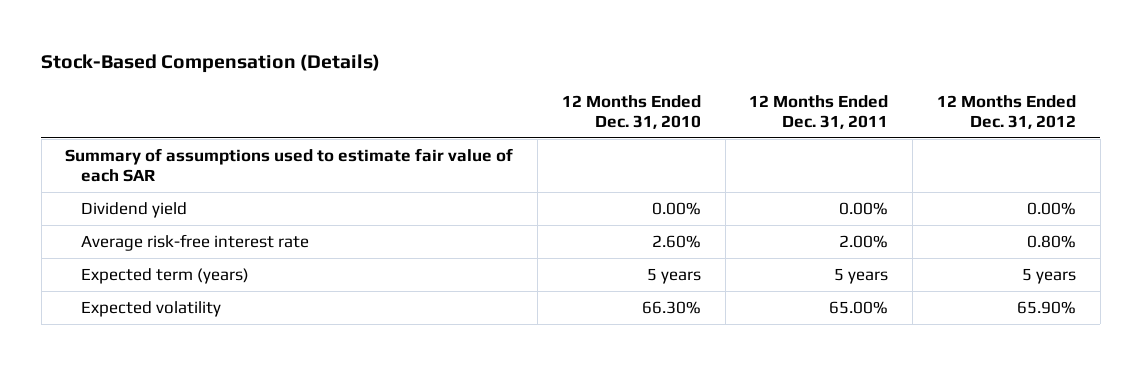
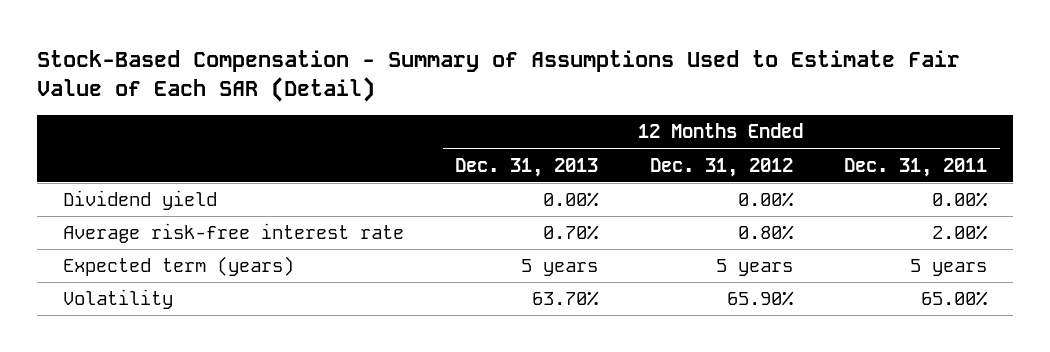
- Stock-Based Compensation (Details)
+ Stock-Based Compensation - Summary of Assumptions Used to Estimate Fair Value of Each SAR (Detail)
- | 12 Months Ended Dec. 31, 2010 | 12 Months Ended Dec. 31, 2011 | 12 Months Ended Dec. 31, 2012
+ | 12 Months Ended Dec. 31, 2013 | 12 Months Ended Dec. 31, 2012 | 12 Months Ended Dec. 31, 2011
- Summary of assumptions used to estimate fair value of each SAR
- Expected volatility | 66.30% | 65.00% | 65.90%
+ Volatility | 63.70% | 65.90% | 65.00%

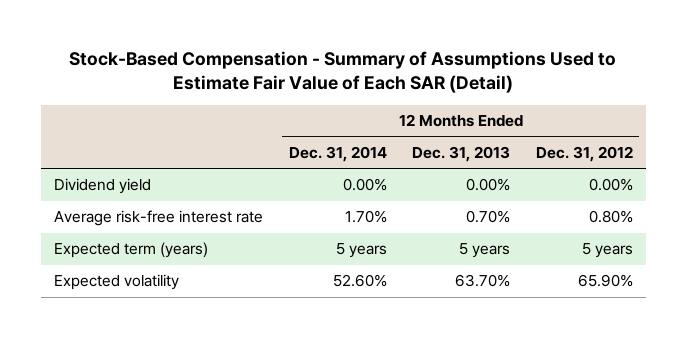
- | 12 Months Ended Dec. 31, 2013 | 12 Months Ended Dec. 31, 2012 | 12 Months Ended Dec. 31, 2011
+ | 12 Months Ended Dec. 31, 2014 | 12 Months Ended Dec. 31, 2013 | 12 Months Ended Dec. 31, 2012
- Volatility | 63.70% | 65.90% | 65.00%
+ Expected volatility | 52.60% | 63.70% | 65.90%

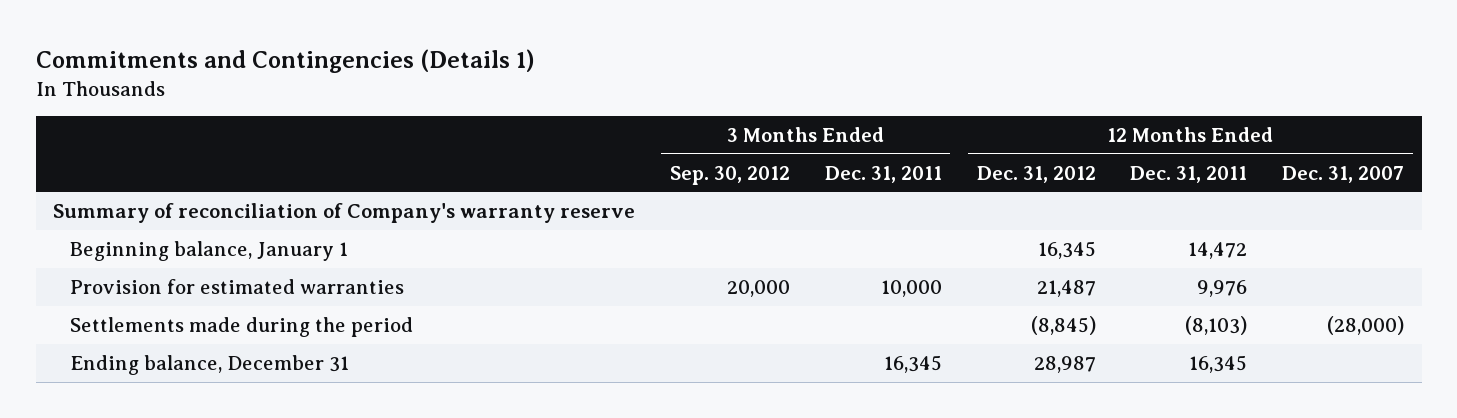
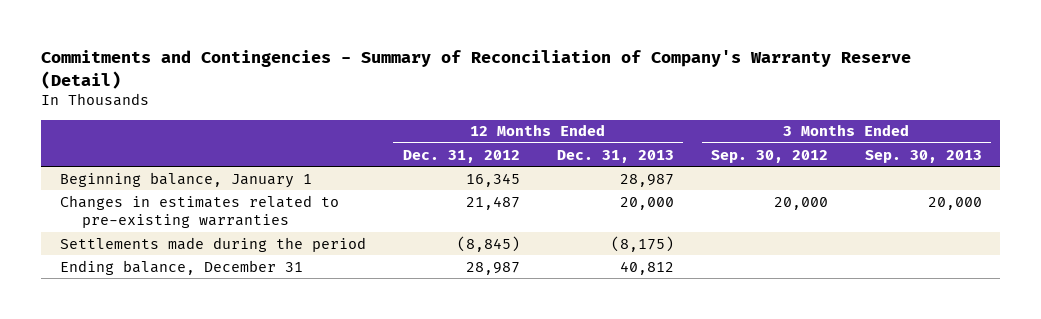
- Commitments and Contingencies (Details 1)
+ Commitments and Contingencies - Summary of Reconciliation of Company's Warranty Reserve (Detail)
- | 3 Months Ended Sep. 30, 2012 | 3 Months Ended Dec. 31, 2011 | 12 Months Ended Dec. 31, 2012 | 12 Months Ended Dec. 31, 2011 | 12 Months Ended Dec. 31, 2007
+ | 12 Months Ended Dec. 31, 2012 | 12 Months Ended Dec. 31, 2013 | 3 Months Ended Sep. 30, 2012 | 3 Months Ended Sep. 30, 2013
- Summary of reconciliation of Company's warranty reserve
- Provision for estimated warranties | 20,000 | 10,000 | 21,487 | 9,976 |
+ Changes in estimates related to pre-existing warranties | 21,487 | 20,000 | 20,000 | 20,000

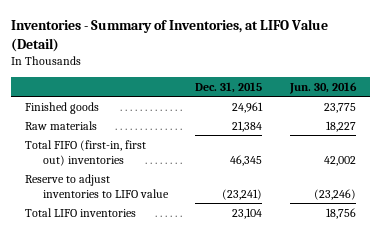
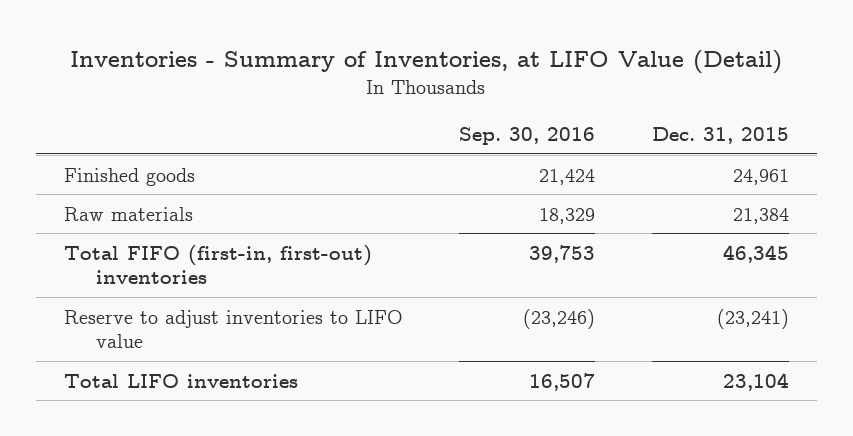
- | Dec. 31, 2015 | Jun. 30, 2016
+ | Sep. 30, 2016 | Dec. 31, 2015
- Total FIFO (first-in, first out) inventories | 46,345 | 42,002
+ Total FIFO (first-in, first-out) inventories | 39,753 | 46,345

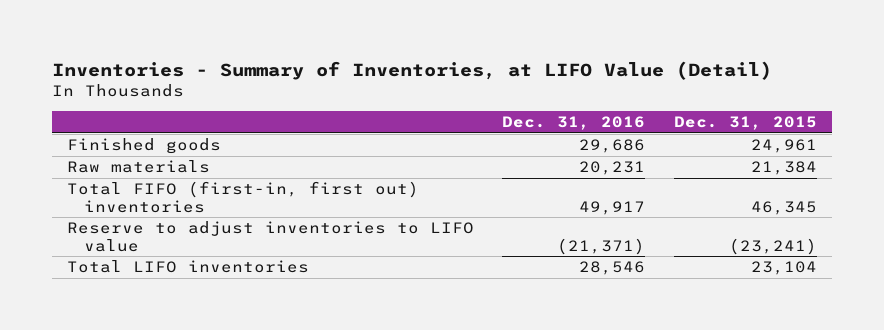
- | Sep. 30, 2016 | Dec. 31, 2015
+ | Dec. 31, 2016 | Dec. 31, 2015
- Total FIFO (first-in, first-out) inventories | 39,753 | 46,345
+ Total FIFO (first-in, first out) inventories | 49,917 | 46,345

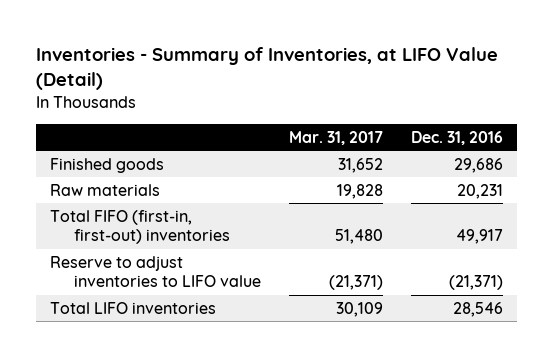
- | Dec. 31, 2016 | Dec. 31, 2015
+ | Mar. 31, 2017 | Dec. 31, 2016
- Total FIFO (first-in, first out) inventories | 49,917 | 46,345
+ Total FIFO (first-in, first-out) inventories | 51,480 | 49,917

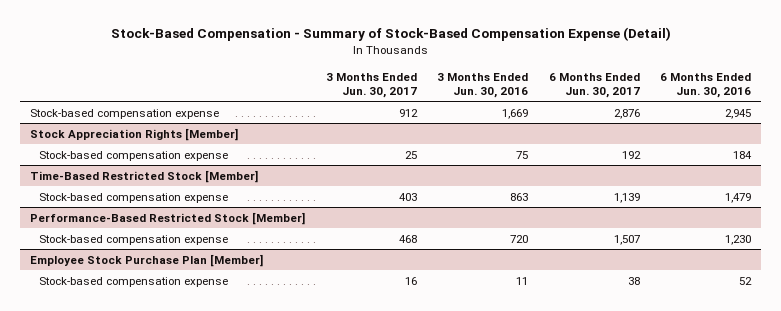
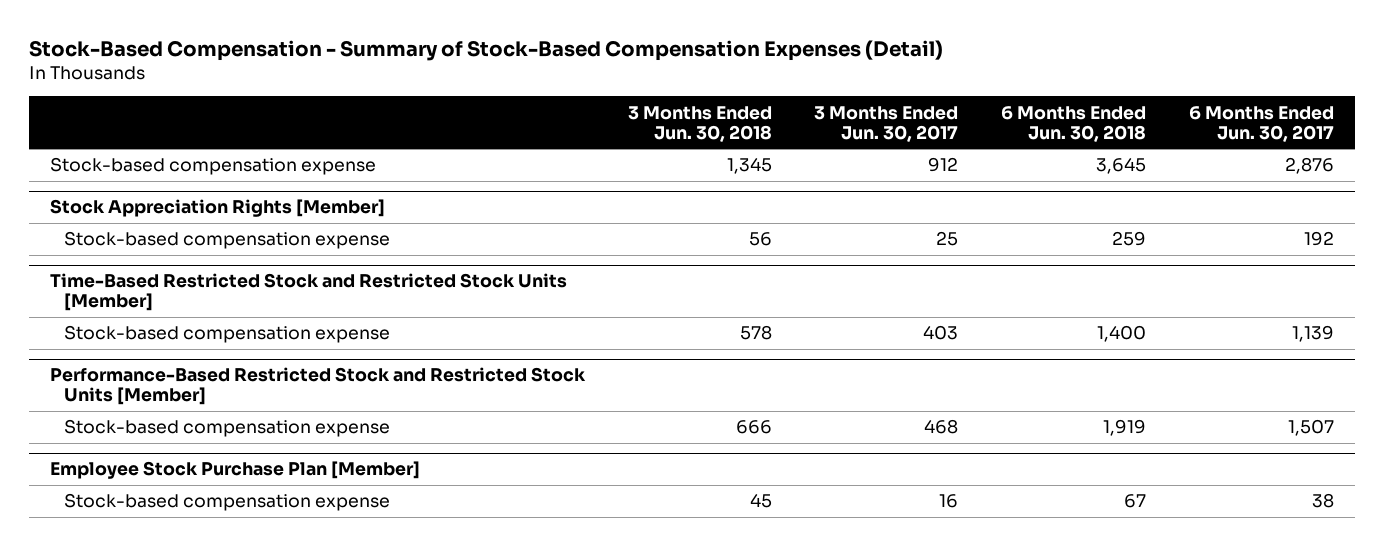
- Stock-Based Compensation - Summary of Stock-Based Compensation Expense (Detail)
+ Stock-Based Compensation - Summary of Stock-Based Compensation Expenses (Detail)
- | 3 Months Ended Jun. 30, 2017 | 3 Months Ended Jun. 30, 2016 | 6 Months Ended Jun. 30, 2017 | 6 Months Ended Jun. 30, 2016
+ | 3 Months Ended Jun. 30, 2018 | 3 Months Ended Jun. 30, 2017 | 6 Months Ended Jun. 30, 2018 | 6 Months Ended Jun. 30, 2017
- Time-Based Restricted Stock [Member]
+ Time-Based Restricted Stock and Restricted Stock Units [Member]
- Performance-Based Restricted Stock [Member]
+ Performance-Based Restricted Stock and Restricted Stock Units [Member]

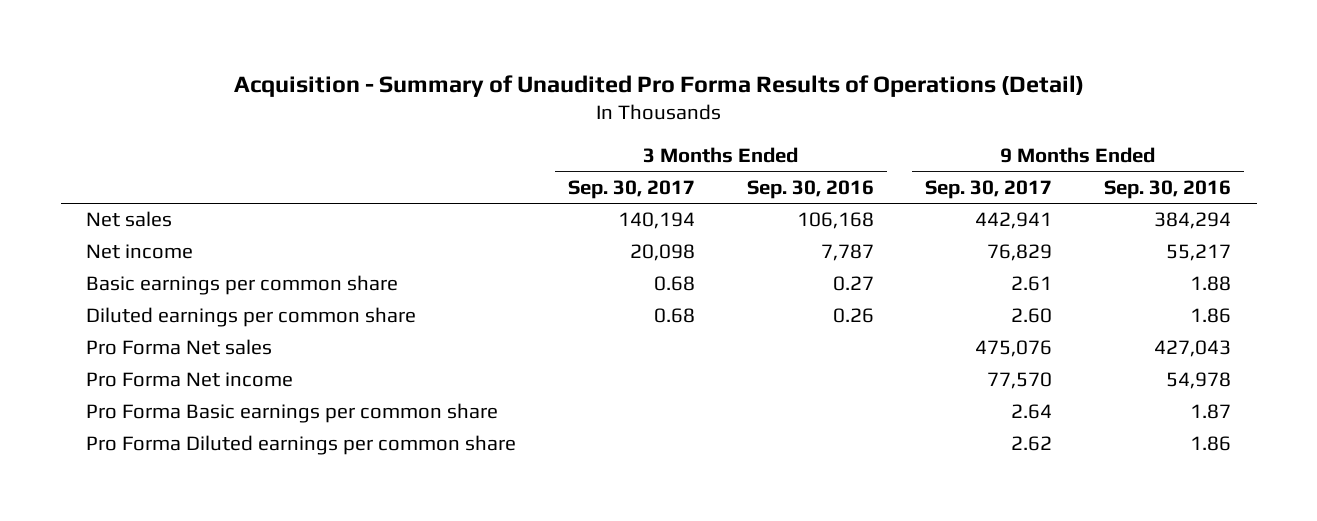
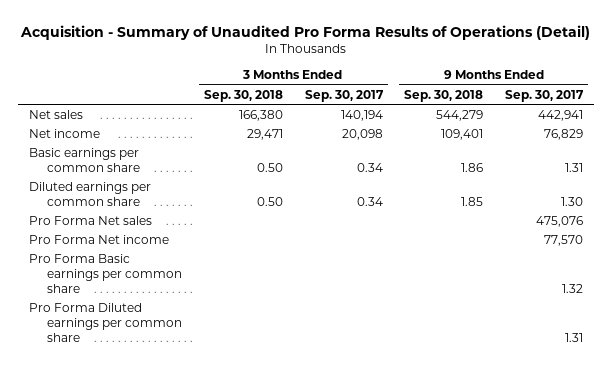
- | 3 Months Ended Sep. 30, 2017 | 3 Months Ended Sep. 30, 2016 | 9 Months Ended Sep. 30, 2017 | 9 Months Ended Sep. 30, 2016
+ | 3 Months Ended Sep. 30, 2018 | 3 Months Ended Sep. 30, 2017 | 9 Months Ended Sep. 30, 2018 | 9 Months Ended Sep. 30, 2017
- Basic earnings per common share | 0.68 | 0.27 | 2.61 | 1.88
- Diluted earnings per common share | 0.68 | 0.26 | 2.60 | 1.86
+ Basic earnings per common share | 0.50 | 0.34 | 1.86 | 1.31
+ Diluted earnings per common share | 0.50 | 0.34 | 1.85 | 1.30
- Pro Forma Basic earnings per common share | | | 2.64 | 1.87
- Pro Forma Diluted earnings per common share | | | 2.62 | 1.86
+ Pro Forma Basic earnings per common share | | | | 1.32
+ Pro Forma Diluted earnings per common share | | | | 1.31

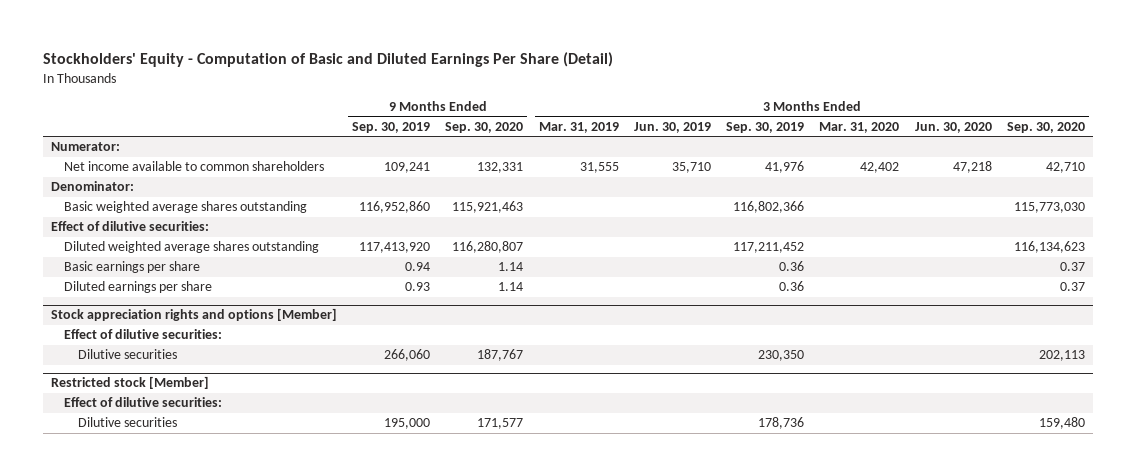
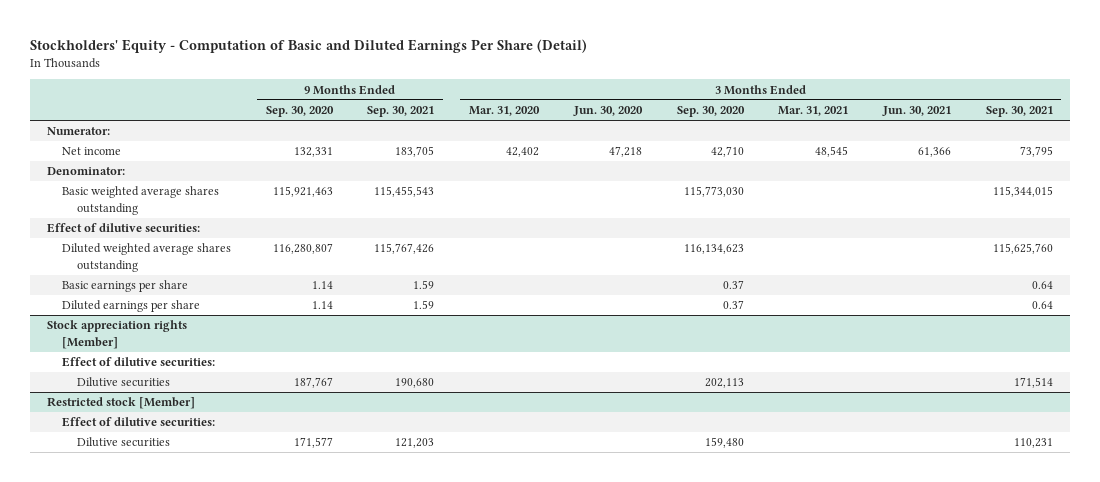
- | 9 Months Ended Sep. 30, 2019 | 9 Months Ended Sep. 30, 2020 | 3 Months Ended Mar. 31, 2019 | 3 Months Ended Jun. 30, 2019 | 3 Months Ended Sep. 30, 2019 | 3 Months Ended Mar. 31, 2020 | 3 Months Ended Jun. 30, 2020 | 3 Months Ended Sep. 30, 2020
+ | 9 Months Ended Sep. 30, 2020 | 9 Months Ended Sep. 30, 2021 | 3 Months Ended Mar. 31, 2020 | 3 Months Ended Jun. 30, 2020 | 3 Months Ended Sep. 30, 2020 | 3 Months Ended Mar. 31, 2021 | 3 Months Ended Jun. 30, 2021 | 3 Months Ended Sep. 30, 2021
- Net income available to common shareholders | 109,241 | 132,331 | 31,555 | 35,710 | 41,976 | 42,402 | 47,218 | 42,710
+ Net income | 132,331 | 183,705 | 42,402 | 47,218 | 42,710 | 48,545 | 61,366 | 73,795
- Stock appreciation rights and options [Member]
+ Stock appreciation rights [Member]

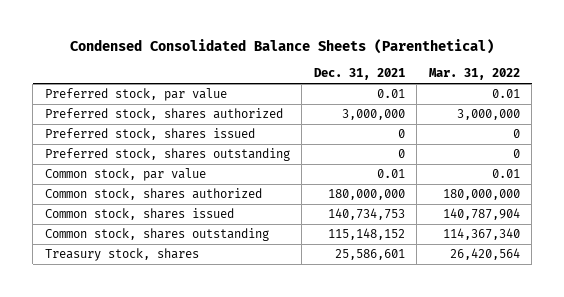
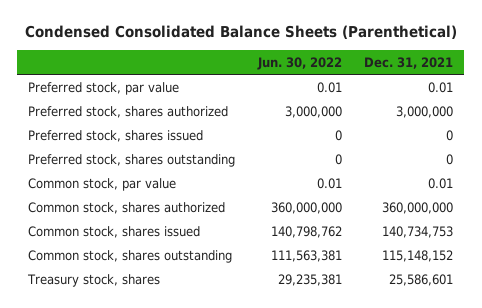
- | Dec. 31, 2021 | Mar. 31, 2022
+ | Jun. 30, 2022 | Dec. 31, 2021
- Common stock, shares authorized | 180,000,000 | 180,000,000
+ Common stock, shares authorized | 360,000,000 | 360,000,000

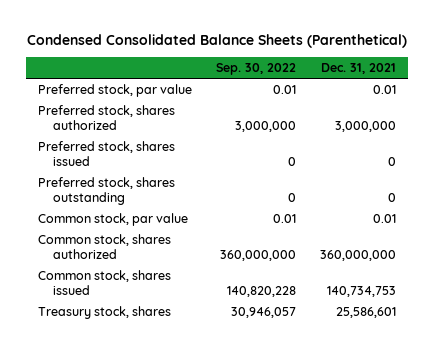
- | Jun. 30, 2022 | Dec. 31, 2021
+ | Sep. 30, 2022 | Dec. 31, 2021
- Common stock, shares outstanding | 111,563,381 | 115,148,152

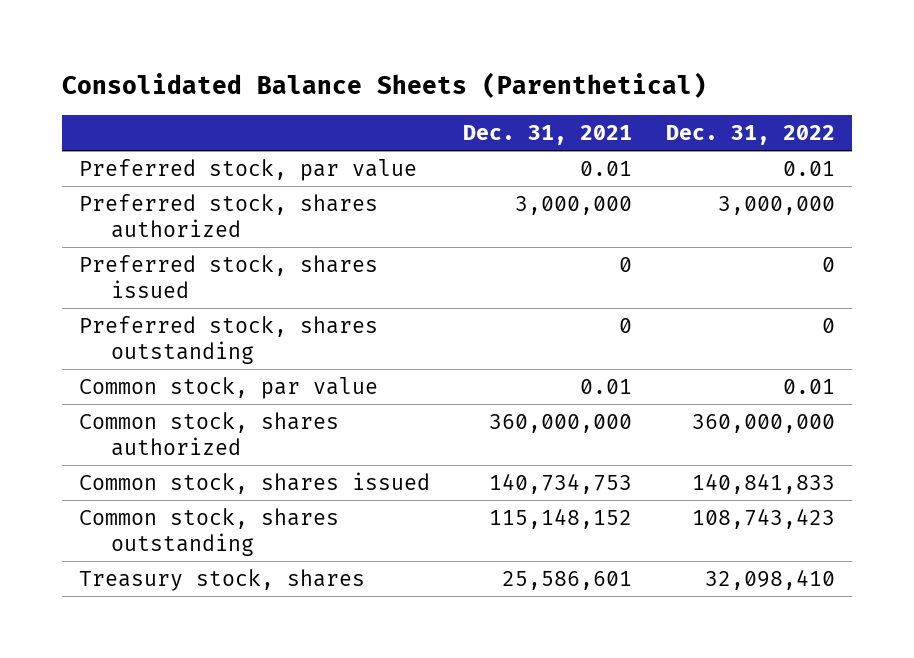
- Condensed Consolidated Balance Sheets (Parenthetical)
+ Consolidated Balance Sheets (Parenthetical)
- | Sep. 30, 2022 | Dec. 31, 2021
+ | Dec. 31, 2021 | Dec. 31, 2022
+ Common stock, shares outstanding | 115,148,152 | 108,743,423

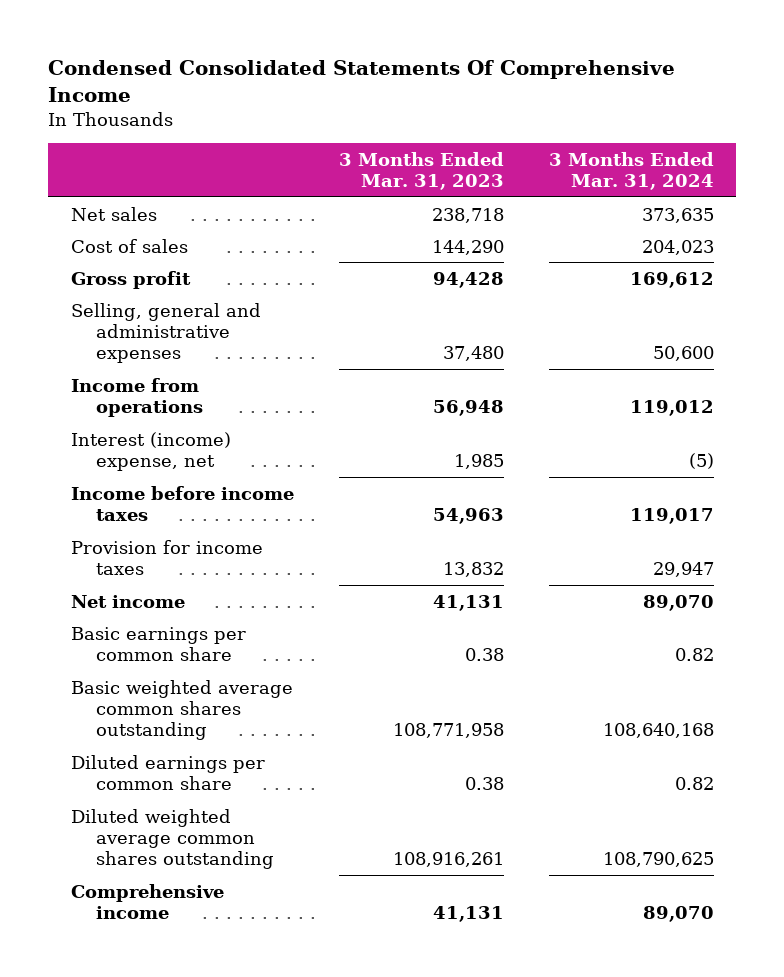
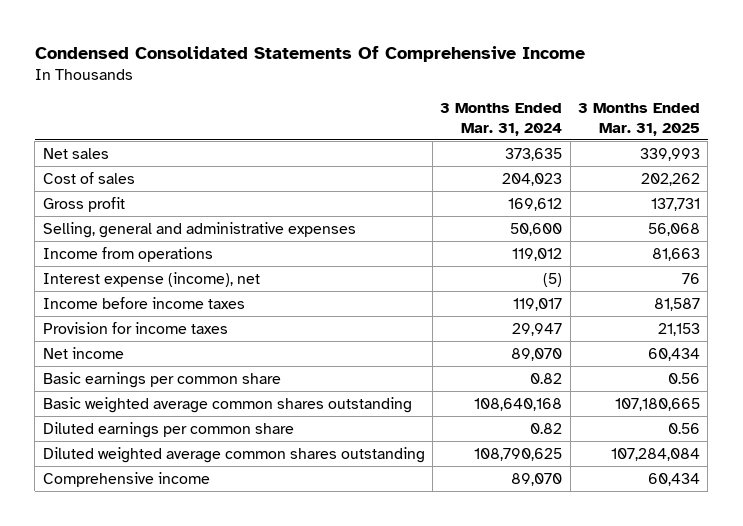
- | 3 Months Ended Mar. 31, 2023 | 3 Months Ended Mar. 31, 2024
+ | 3 Months Ended Mar. 31, 2024 | 3 Months Ended Mar. 31, 2025
- Interest (income) expense, net | 1,985 | (5)
+ Interest expense (income), net | (5) | 76

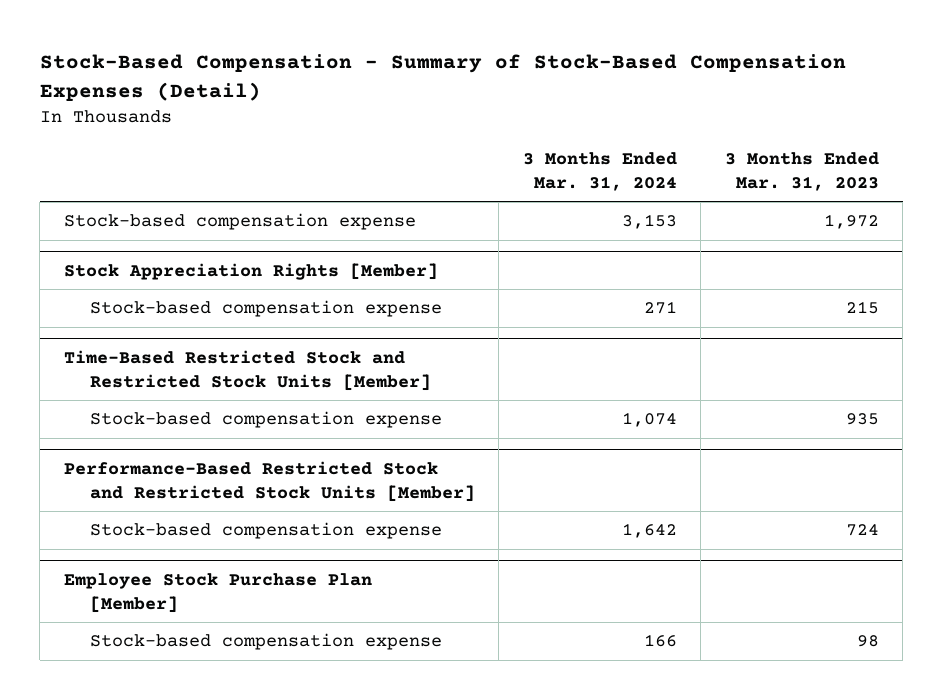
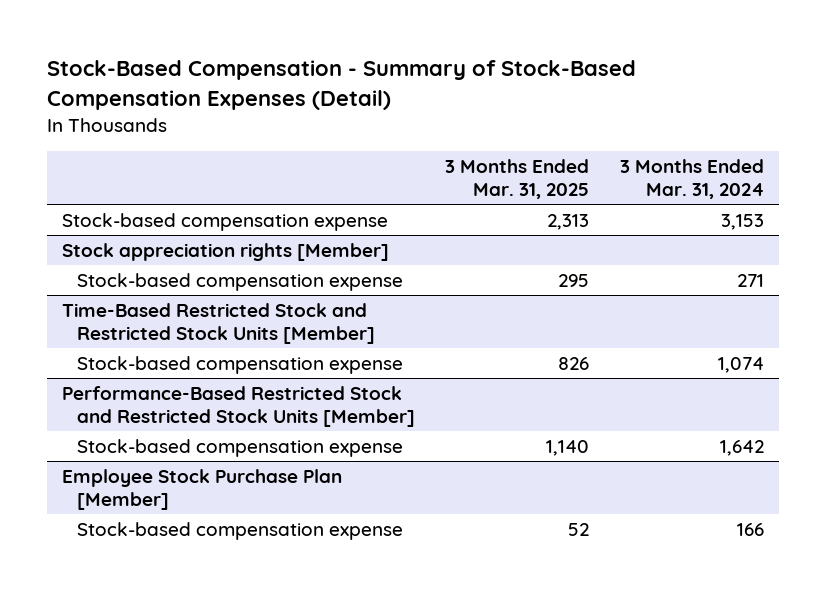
- | 3 Months Ended Mar. 31, 2024 | 3 Months Ended Mar. 31, 2023
+ | 3 Months Ended Mar. 31, 2025 | 3 Months Ended Mar. 31, 2024
- Stock Appreciation Rights [Member]
+ Stock appreciation rights [Member]

